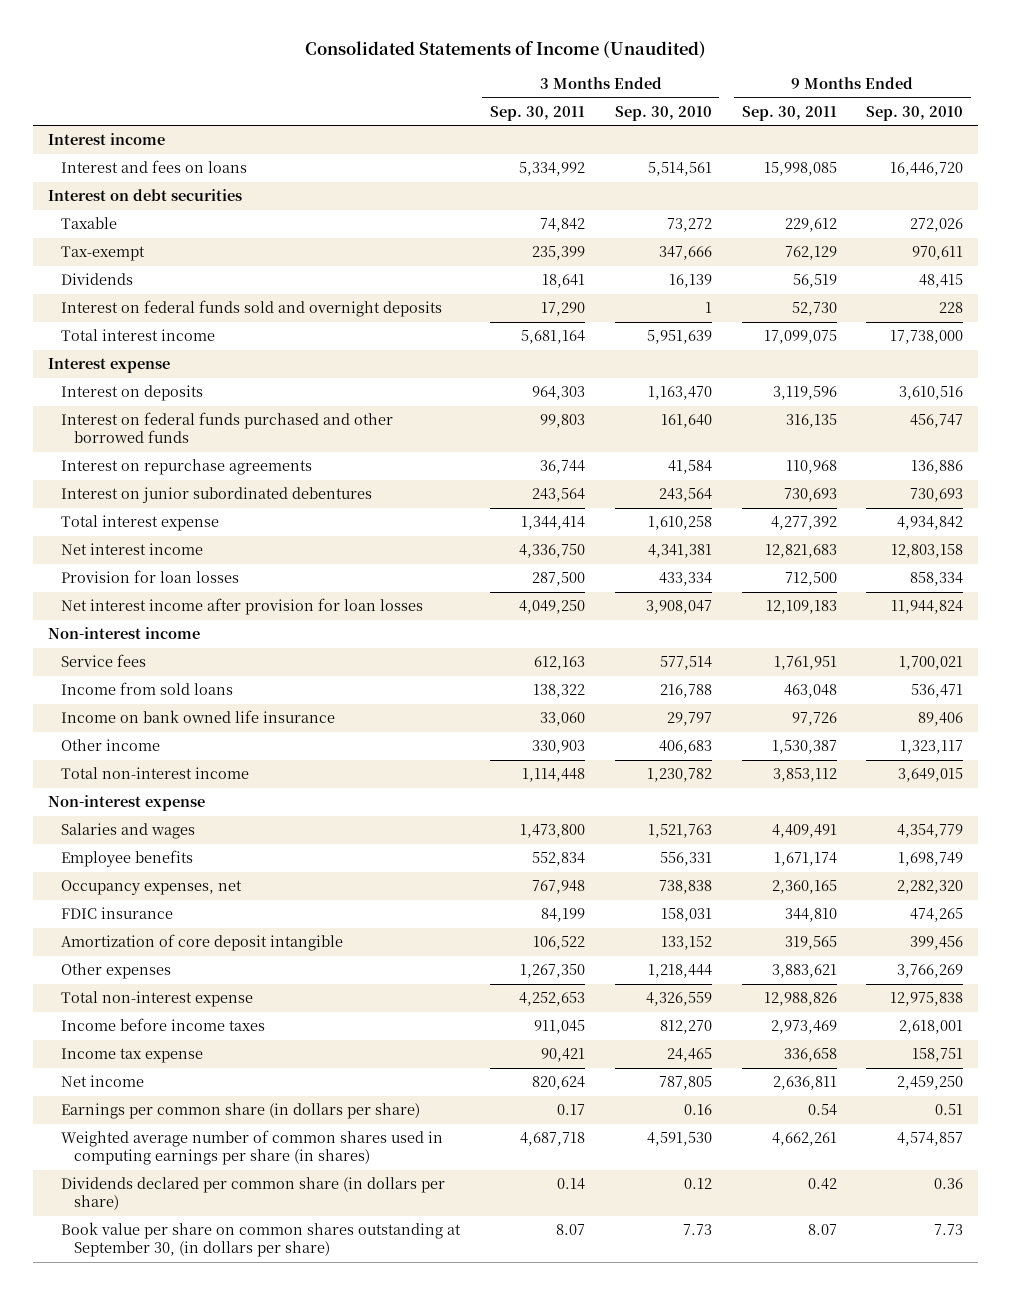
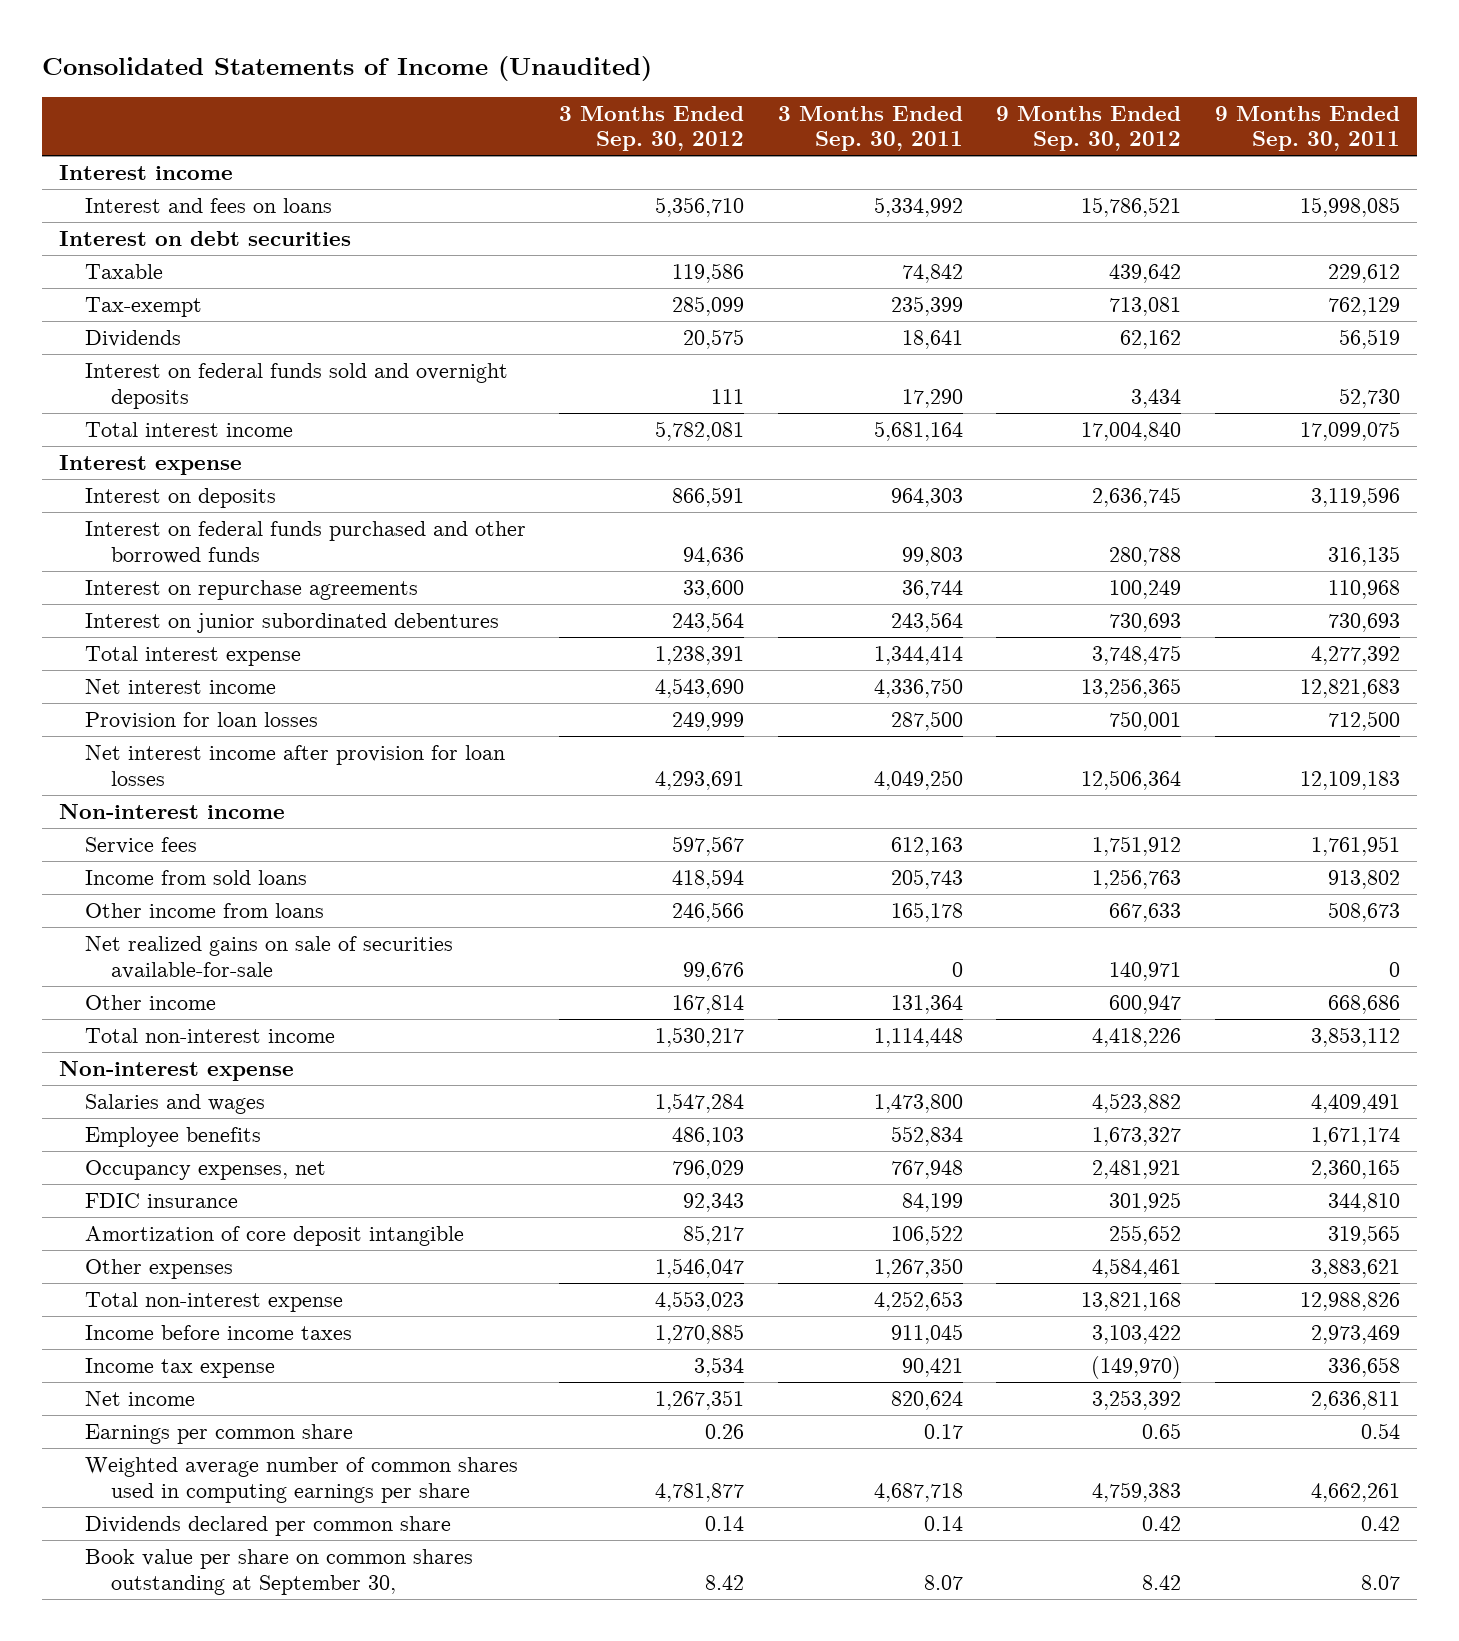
- | 3 Months Ended Sep. 30, 2011 | 3 Months Ended Sep. 30, 2010 | 9 Months Ended Sep. 30, 2011 | 9 Months Ended Sep. 30, 2010
+ | 3 Months Ended Sep. 30, 2012 | 3 Months Ended Sep. 30, 2011 | 9 Months Ended Sep. 30, 2012 | 9 Months Ended Sep. 30, 2011
- Income from sold loans | 138,322 | 216,788 | 463,048 | 536,471
- Income on bank owned life insurance | 33,060 | 29,797 | 97,726 | 89,406
- Other income | 330,903 | 406,683 | 1,530,387 | 1,323,117
+ Income from sold loans | 418,594 | 205,743 | 1,256,763 | 913,802
+ Other income from loans | 246,566 | 165,178 | 667,633 | 508,673
+ Net realized gains on sale of securities available-for-sale | 99,676 | 0 | 140,971 | 0
+ Other income | 167,814 | 131,364 | 600,947 | 668,686
- Earnings per common share (in dollars per share) | 0.17 | 0.16 | 0.54 | 0.51
- Weighted average number of common shares used in computing earnings per share (in shares) | 4,687,718 | 4,591,530 | 4,662,261 | 4,574,857
- Dividends declared per common share (in dollars per share) | 0.14 | 0.12 | 0.42 | 0.36
- Book value per share on common shares outstanding at September 30, (in dollars per share) | 8.07 | 7.73 | 8.07 | 7.73
+ Earnings per common share | 0.26 | 0.17 | 0.65 | 0.54
+ Weighted average number of common shares used in computing earnings per share | 4,781,877 | 4,687,718 | 4,759,383 | 4,662,261
+ Dividends declared per common share | 0.14 | 0.14 | 0.42 | 0.42
+ Book value per share on common shares outstanding at September 30, | 8.42 | 8.07 | 8.42 | 8.07

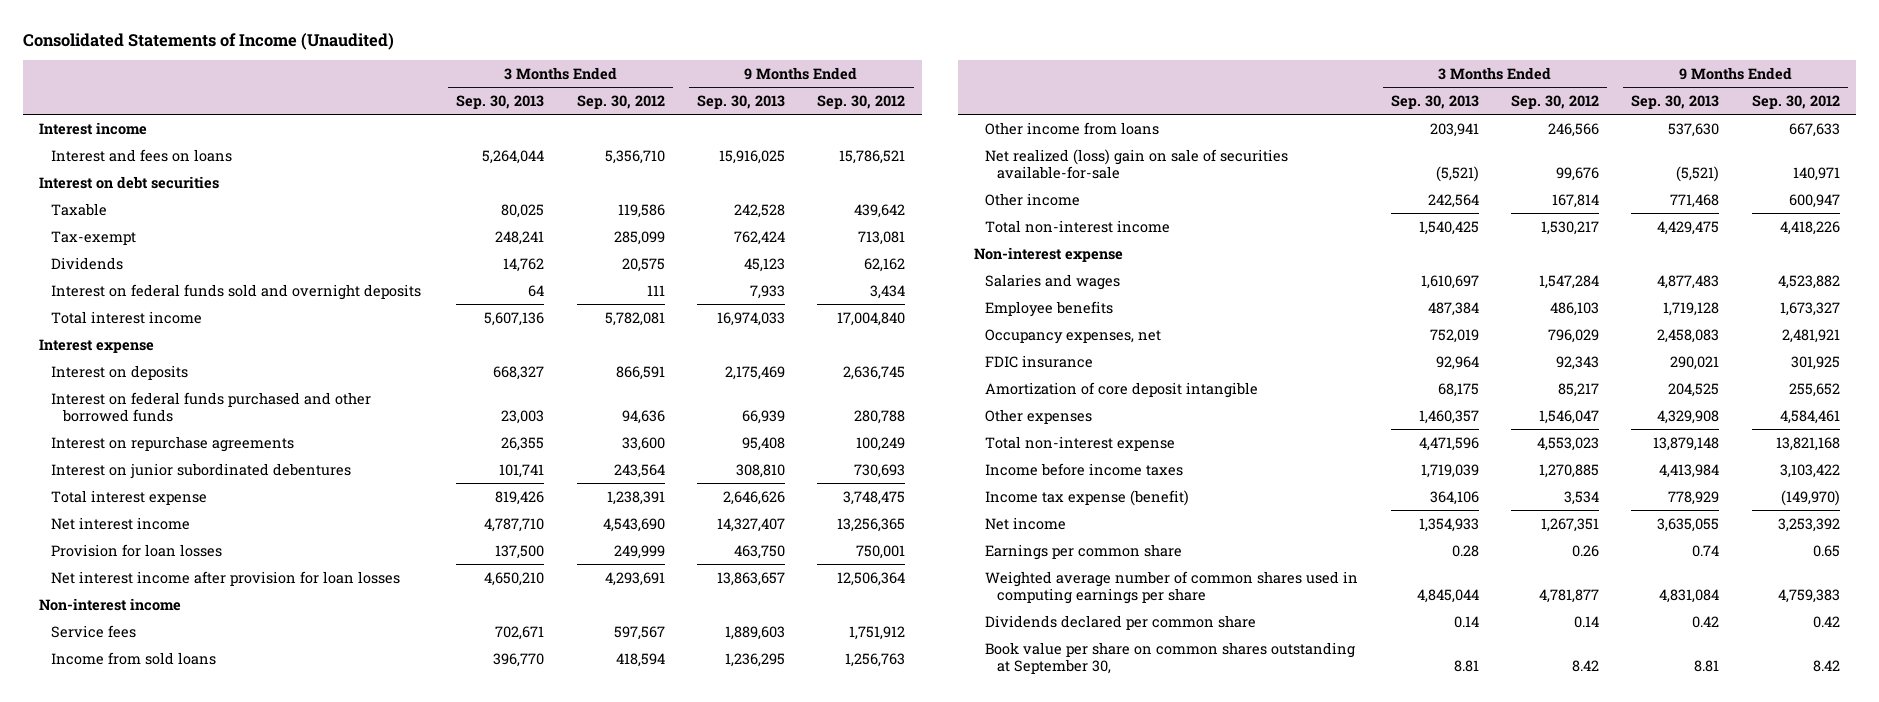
- | 3 Months Ended Sep. 30, 2012 | 3 Months Ended Sep. 30, 2011 | 9 Months Ended Sep. 30, 2012 | 9 Months Ended Sep. 30, 2011
+ | 3 Months Ended Sep. 30, 2013 | 3 Months Ended Sep. 30, 2012 | 9 Months Ended Sep. 30, 2013 | 9 Months Ended Sep. 30, 2012
- Net realized gains on sale of securities available-for-sale | 99,676 | 0 | 140,971 | 0
+ Net realized (loss) gain on sale of securities available-for-sale | (5,521) | 99,676 | (5,521) | 140,971
- Income tax expense | 3,534 | 90,421 | (149,970) | 336,658
+ Income tax expense (benefit) | 364,106 | 3,534 | 778,929 | (149,970)

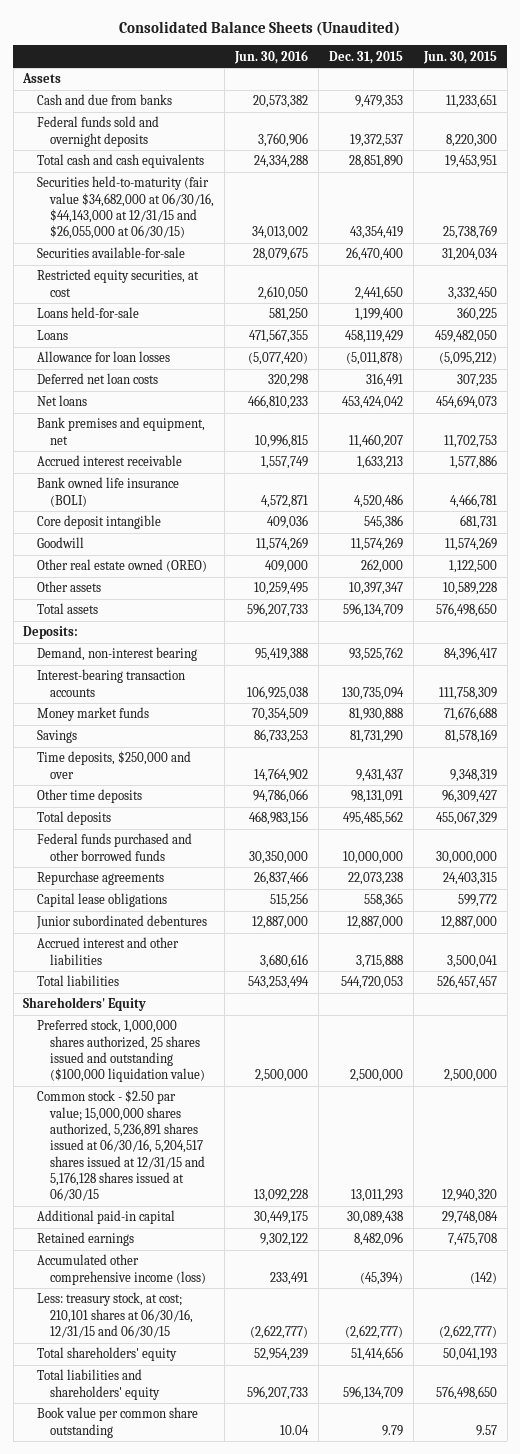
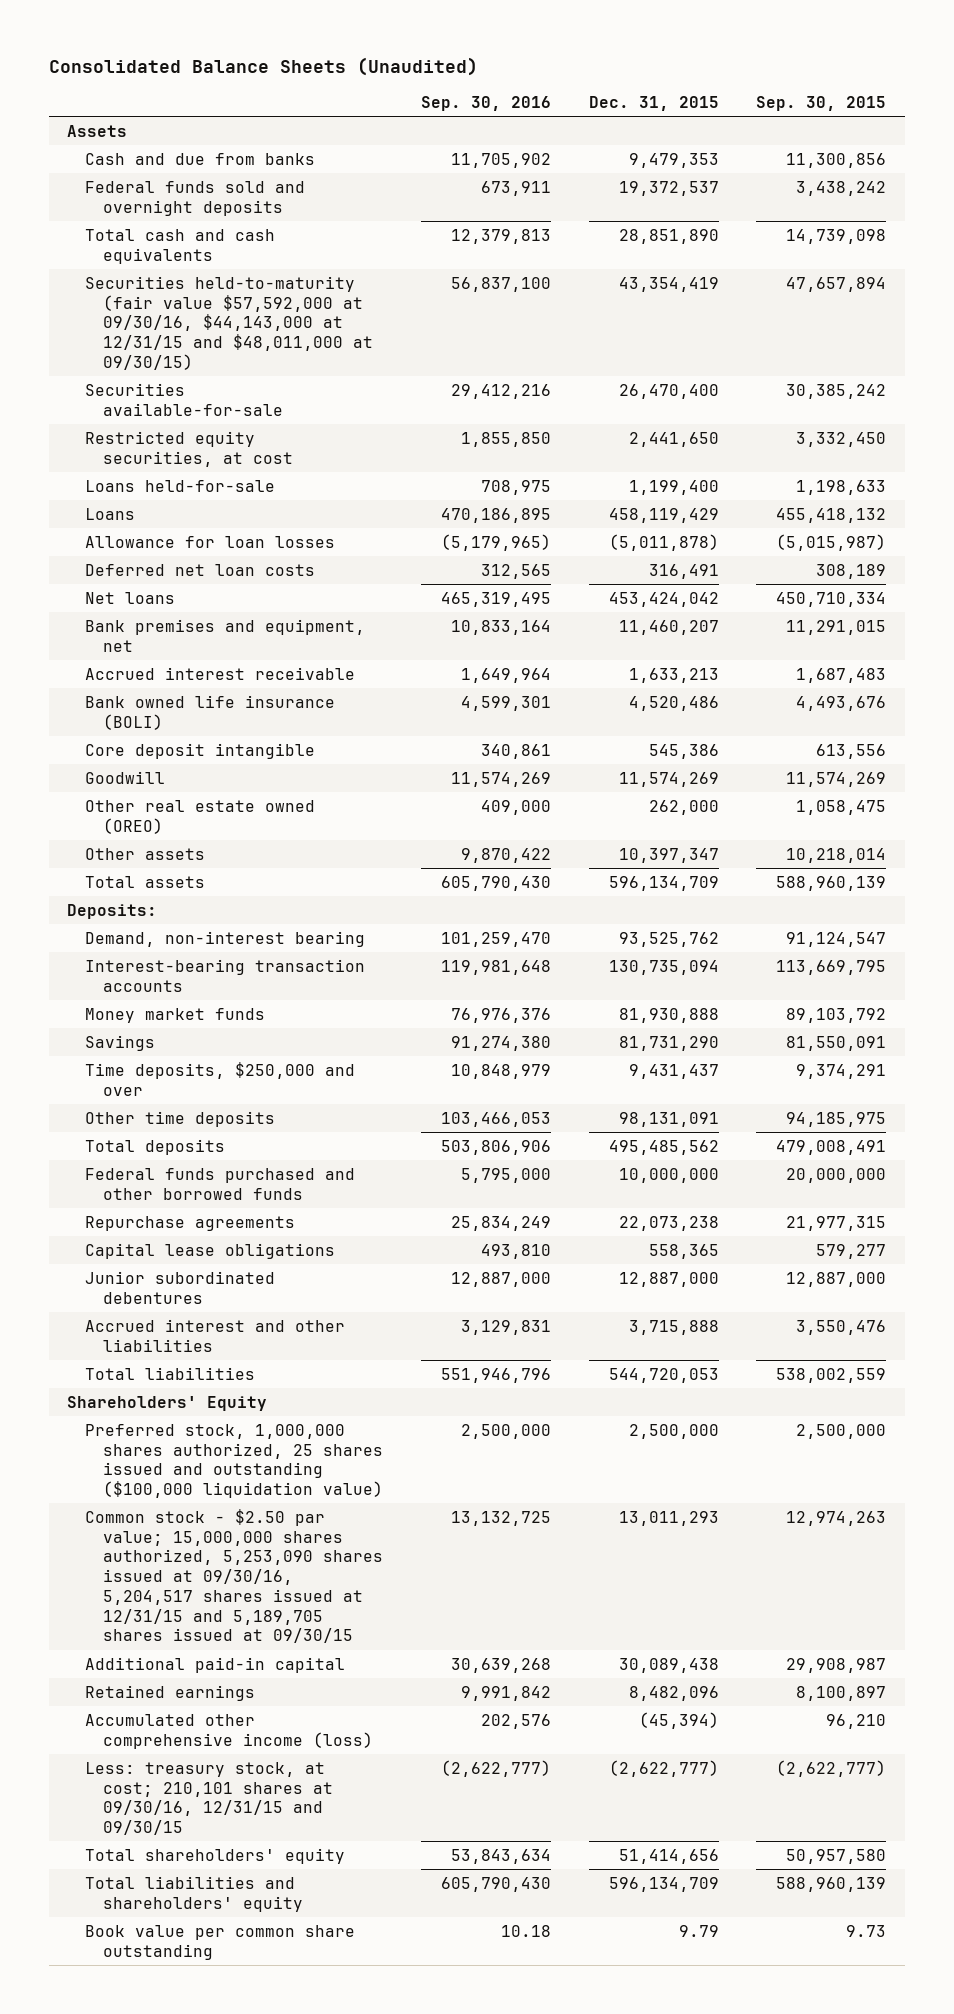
- | Jun. 30, 2016 | Dec. 31, 2015 | Jun. 30, 2015
+ | Sep. 30, 2016 | Dec. 31, 2015 | Sep. 30, 2015
- Securities held-to-maturity (fair value $34,682,000 at 06/30/16, $44,143,000 at 12/31/15 and $26,055,000 at 06/30/15) | 34,013,002 | 43,354,419 | 25,738,769
+ Securities held-to-maturity (fair value $57,592,000 at 09/30/16, $44,143,000 at 12/31/15 and $48,011,000 at 09/30/15) | 56,837,100 | 43,354,419 | 47,657,894
- Common stock - $2.50 par value; 15,000,000 shares authorized, 5,236,891 shares issued at 06/30/16, 5,204,517 shares issued at 12/31/15 and 5,176,128 shares issued at 06/30/15 | 13,092,228 | 13,011,293 | 12,940,320
+ Common stock - $2.50 par value; 15,000,000 shares authorized, 5,253,090 shares issued at 09/30/16, 5,204,517 shares issued at 12/31/15 and 5,189,705 shares issued at 09/30/15 | 13,132,725 | 13,011,293 | 12,974,263
- Less: treasury stock, at cost; 210,101 shares at 06/30/16, 12/31/15 and 06/30/15 | (2,622,777) | (2,622,777) | (2,622,777)
+ Less: treasury stock, at cost; 210,101 shares at 09/30/16, 12/31/15 and 09/30/15 | (2,622,777) | (2,622,777) | (2,622,777)

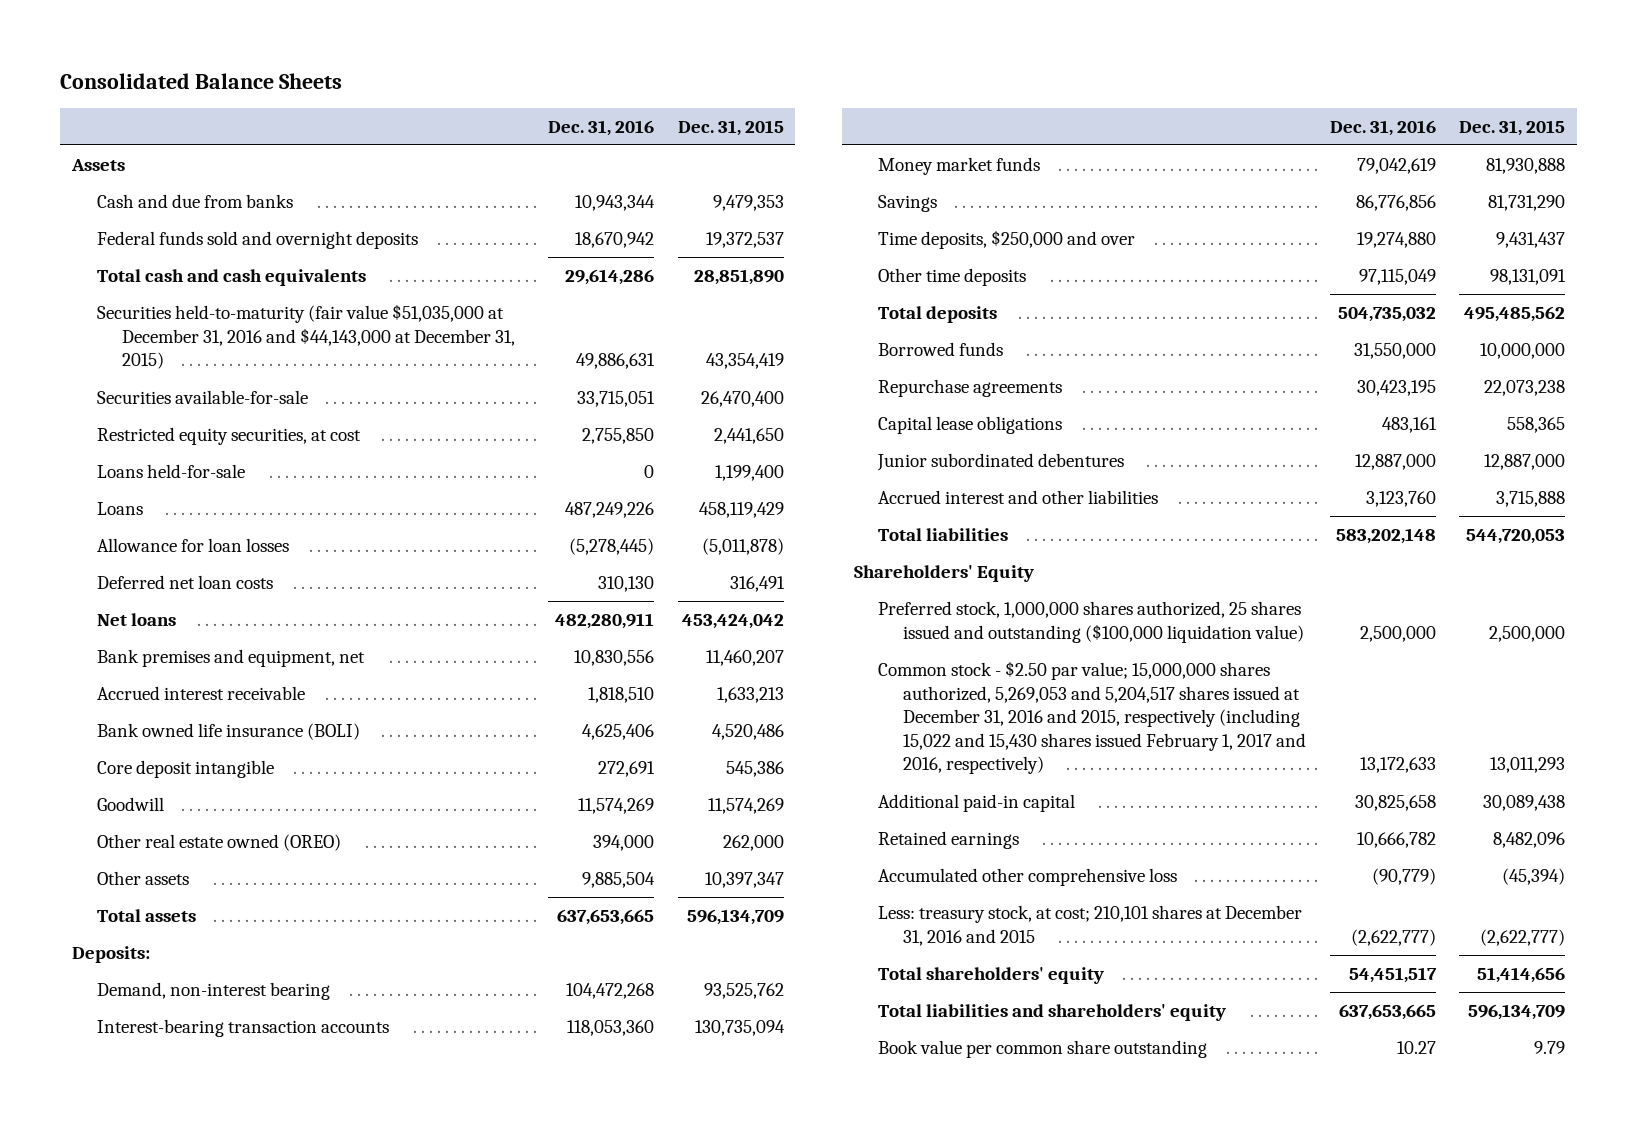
- Consolidated Balance Sheets (Unaudited)
+ Consolidated Balance Sheets
- | Sep. 30, 2016 | Dec. 31, 2015 | Sep. 30, 2015
+ | Dec. 31, 2016 | Dec. 31, 2015
- Securities held-to-maturity (fair value $57,592,000 at 09/30/16, $44,143,000 at 12/31/15 and $48,011,000 at 09/30/15) | 56,837,100 | 43,354,419 | 47,657,894
+ Securities held-to-maturity (fair value $51,035,000 at December 31, 2016 and $44,143,000 at December 31, 2015) | 49,886,631 | 43,354,419
- Federal funds purchased and other borrowed funds | 5,795,000 | 10,000,000 | 20,000,000
+ Borrowed funds | 31,550,000 | 10,000,000
- Common stock - $2.50 par value; 15,000,000 shares authorized, 5,253,090 shares issued at 09/30/16, 5,204,517 shares issued at 12/31/15 and 5,189,705 shares issued at 09/30/15 | 13,132,725 | 13,011,293 | 12,974,263
+ Common stock - $2.50 par value; 15,000,000 shares authorized, 5,269,053 and 5,204,517 shares issued at December 31, 2016 and 2015, respectively (including 15,022 and 15,430 shares issued February 1, 2017 and 2016, respectively) | 13,172,633 | 13,011,293
- Accumulated other comprehensive income (loss) | 202,576 | (45,394) | 96,210
- Less: treasury stock, at cost; 210,101 shares at 09/30/16, 12/31/15 and 09/30/15 | (2,622,777) | (2,622,777) | (2,622,777)
+ Accumulated other comprehensive loss | (90,779) | (45,394)
+ Less: treasury stock, at cost; 210,101 shares at December 31, 2016 and 2015 | (2,622,777) | (2,622,777)

